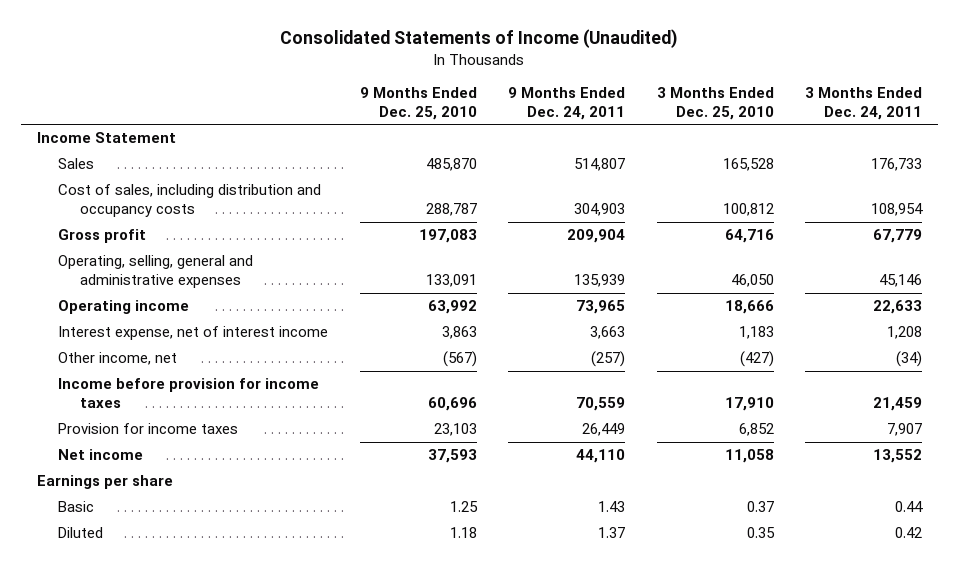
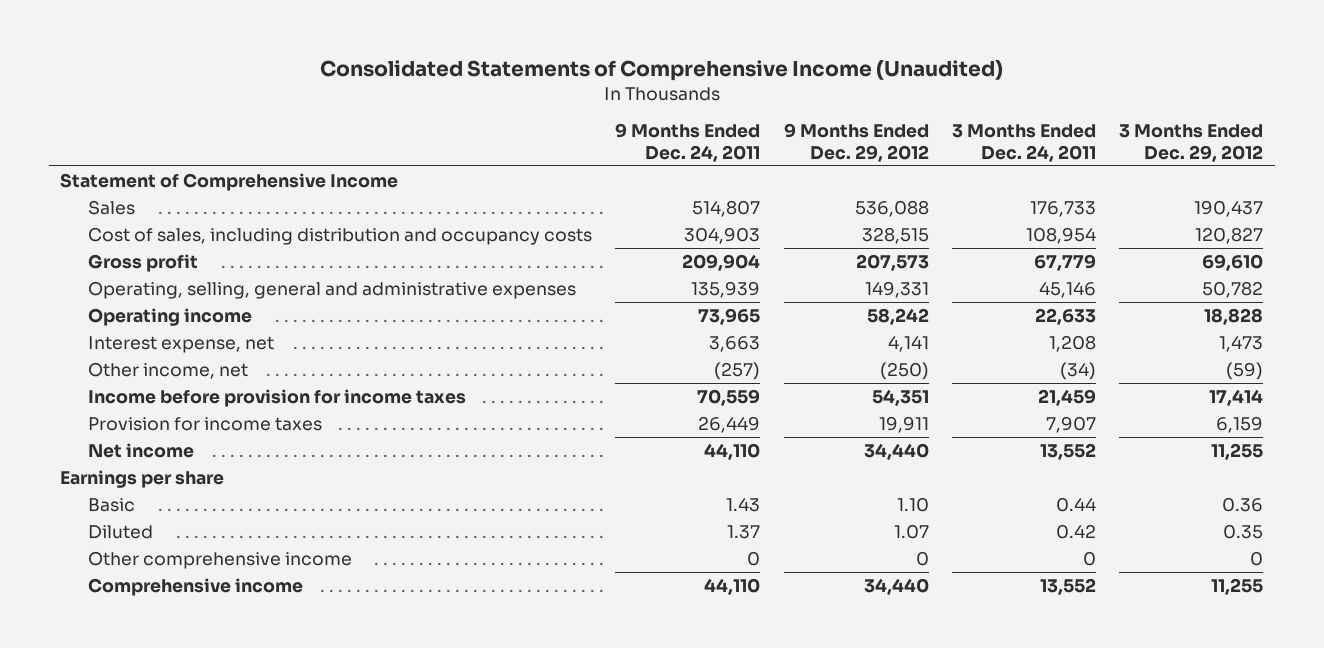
- Consolidated Statements of Income (Unaudited)
+ Consolidated Statements of Comprehensive Income (Unaudited)
- | 9 Months Ended Dec. 25, 2010 | 9 Months Ended Dec. 24, 2011 | 3 Months Ended Dec. 25, 2010 | 3 Months Ended Dec. 24, 2011
+ | 9 Months Ended Dec. 24, 2011 | 9 Months Ended Dec. 29, 2012 | 3 Months Ended Dec. 24, 2011 | 3 Months Ended Dec. 29, 2012
- Income Statement
+ Statement of Comprehensive Income
- Interest expense, net of interest income | 3,863 | 3,663 | 1,183 | 1,208
+ Interest expense, net | 3,663 | 4,141 | 1,208 | 1,473
+ Other comprehensive income | 0 | 0 | 0 | 0
+ Comprehensive income | 44,110 | 34,440 | 13,552 | 11,255

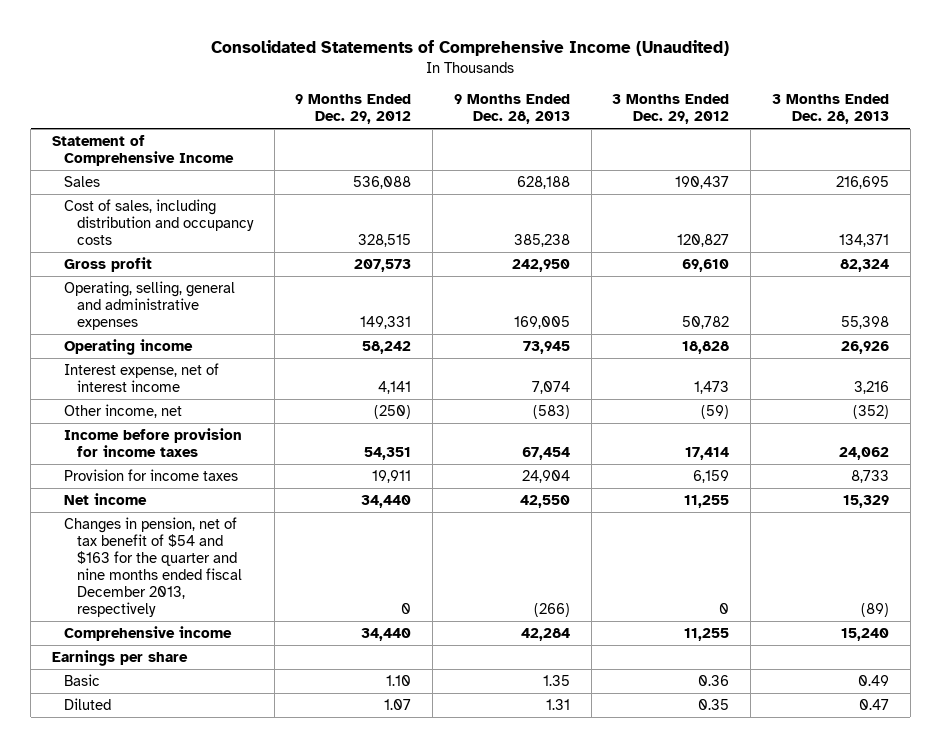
- | 9 Months Ended Dec. 24, 2011 | 9 Months Ended Dec. 29, 2012 | 3 Months Ended Dec. 24, 2011 | 3 Months Ended Dec. 29, 2012
+ | 9 Months Ended Dec. 29, 2012 | 9 Months Ended Dec. 28, 2013 | 3 Months Ended Dec. 29, 2012 | 3 Months Ended Dec. 28, 2013
- Interest expense, net | 3,663 | 4,141 | 1,208 | 1,473
+ Interest expense, net of interest income | 4,141 | 7,074 | 1,473 | 3,216
+ Changes in pension, net of tax benefit of $54 and $163 for the quarter and nine months ended fiscal December 2013, respectively | 0 | (266) | 0 | (89)
moved up: Comprehensive income | 34,440 | 42,284 | 11,255 | 15,240
- Other comprehensive income | 0 | 0 | 0 | 0

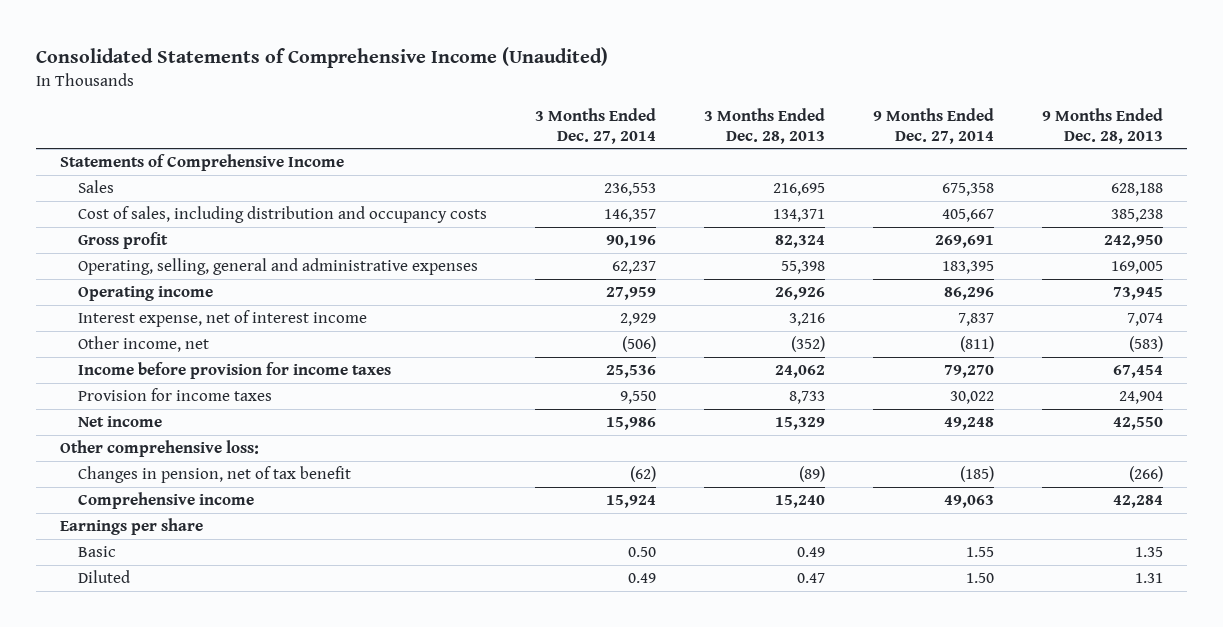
- | 9 Months Ended Dec. 29, 2012 | 9 Months Ended Dec. 28, 2013 | 3 Months Ended Dec. 29, 2012 | 3 Months Ended Dec. 28, 2013
+ | 3 Months Ended Dec. 27, 2014 | 3 Months Ended Dec. 28, 2013 | 9 Months Ended Dec. 27, 2014 | 9 Months Ended Dec. 28, 2013
- Statement of Comprehensive Income
+ Statements of Comprehensive Income
- Changes in pension, net of tax benefit of $54 and $163 for the quarter and nine months ended fiscal December 2013, respectively | 0 | (266) | 0 | (89)
+ Other comprehensive loss:
+ Changes in pension, net of tax benefit | (62) | (89) | (185) | (266)

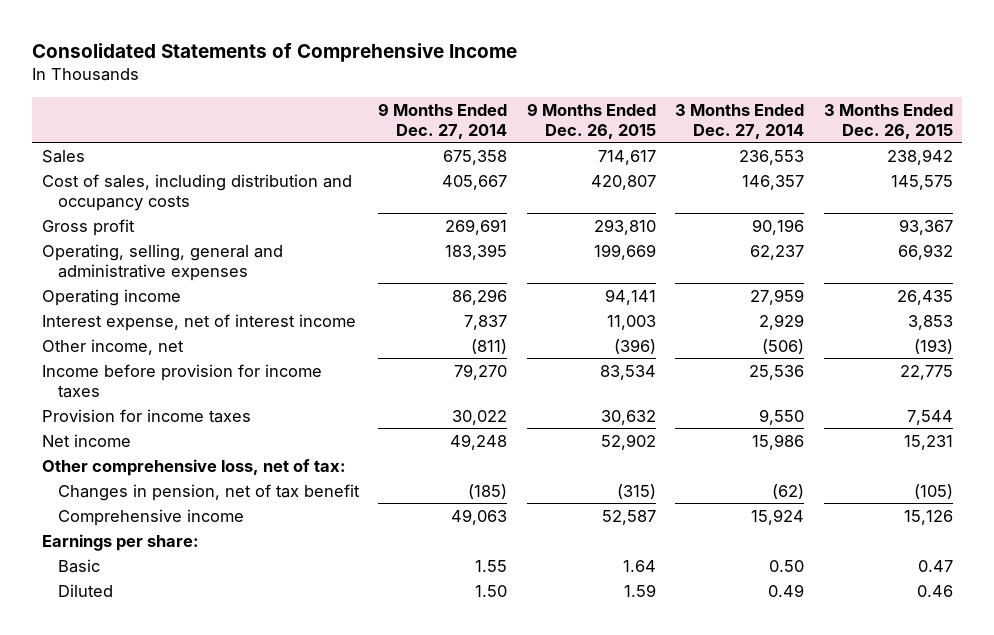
- Consolidated Statements of Comprehensive Income (Unaudited)
+ Consolidated Statements of Comprehensive Income
- | 3 Months Ended Dec. 27, 2014 | 3 Months Ended Dec. 28, 2013 | 9 Months Ended Dec. 27, 2014 | 9 Months Ended Dec. 28, 2013
+ | 9 Months Ended Dec. 27, 2014 | 9 Months Ended Dec. 26, 2015 | 3 Months Ended Dec. 27, 2014 | 3 Months Ended Dec. 26, 2015
- Statements of Comprehensive Income
- Other comprehensive loss:
+ Other comprehensive loss, net of tax:
- Earnings per share
+ Earnings per share:

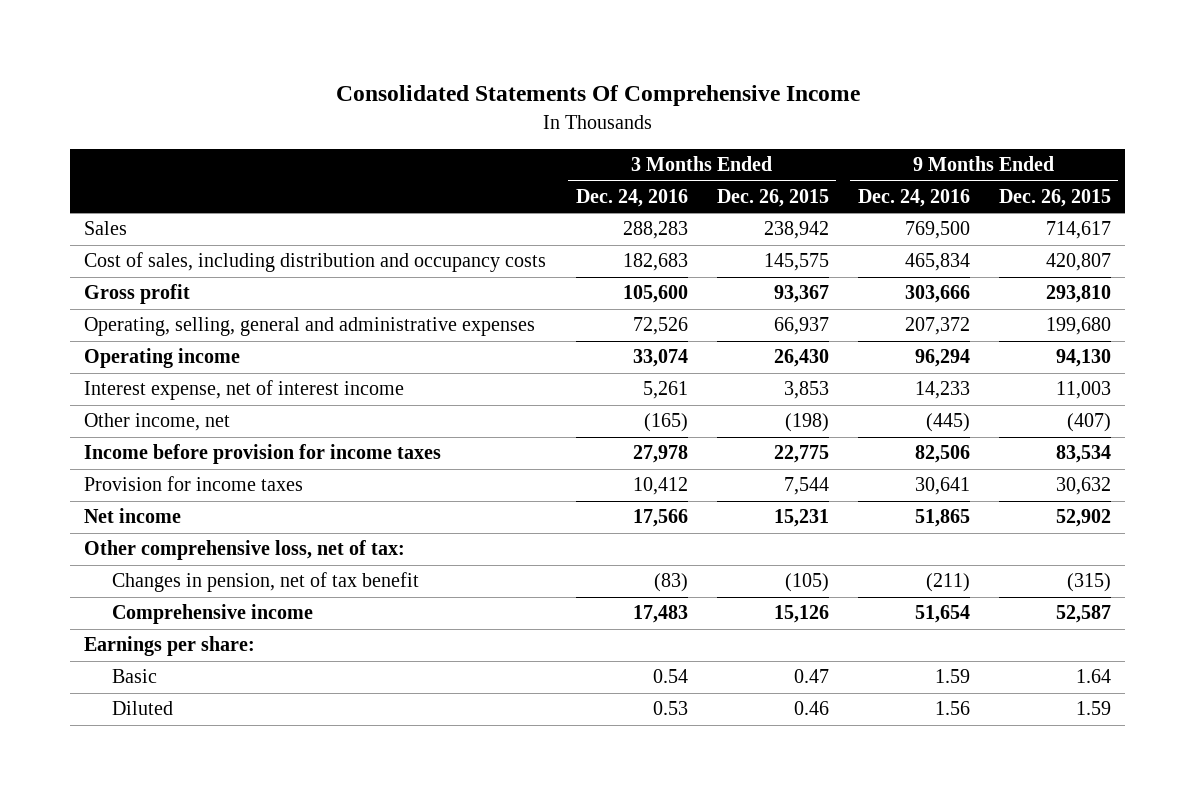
- Consolidated Statements of Comprehensive Income
+ Consolidated Statements Of Comprehensive Income
- | 9 Months Ended Dec. 27, 2014 | 9 Months Ended Dec. 26, 2015 | 3 Months Ended Dec. 27, 2014 | 3 Months Ended Dec. 26, 2015
+ | 3 Months Ended Dec. 24, 2016 | 3 Months Ended Dec. 26, 2015 | 9 Months Ended Dec. 24, 2016 | 9 Months Ended Dec. 26, 2015
- Operating, selling, general and administrative expenses | 183,395 | 199,669 | 62,237 | 66,932
- Operating income | 86,296 | 94,141 | 27,959 | 26,435
+ Operating, selling, general and administrative expenses | 72,526 | 66,937 | 207,372 | 199,680
+ Operating income | 33,074 | 26,430 | 96,294 | 94,130
- Other income, net | (811) | (396) | (506) | (193)
+ Other income, net | (165) | (198) | (445) | (407)

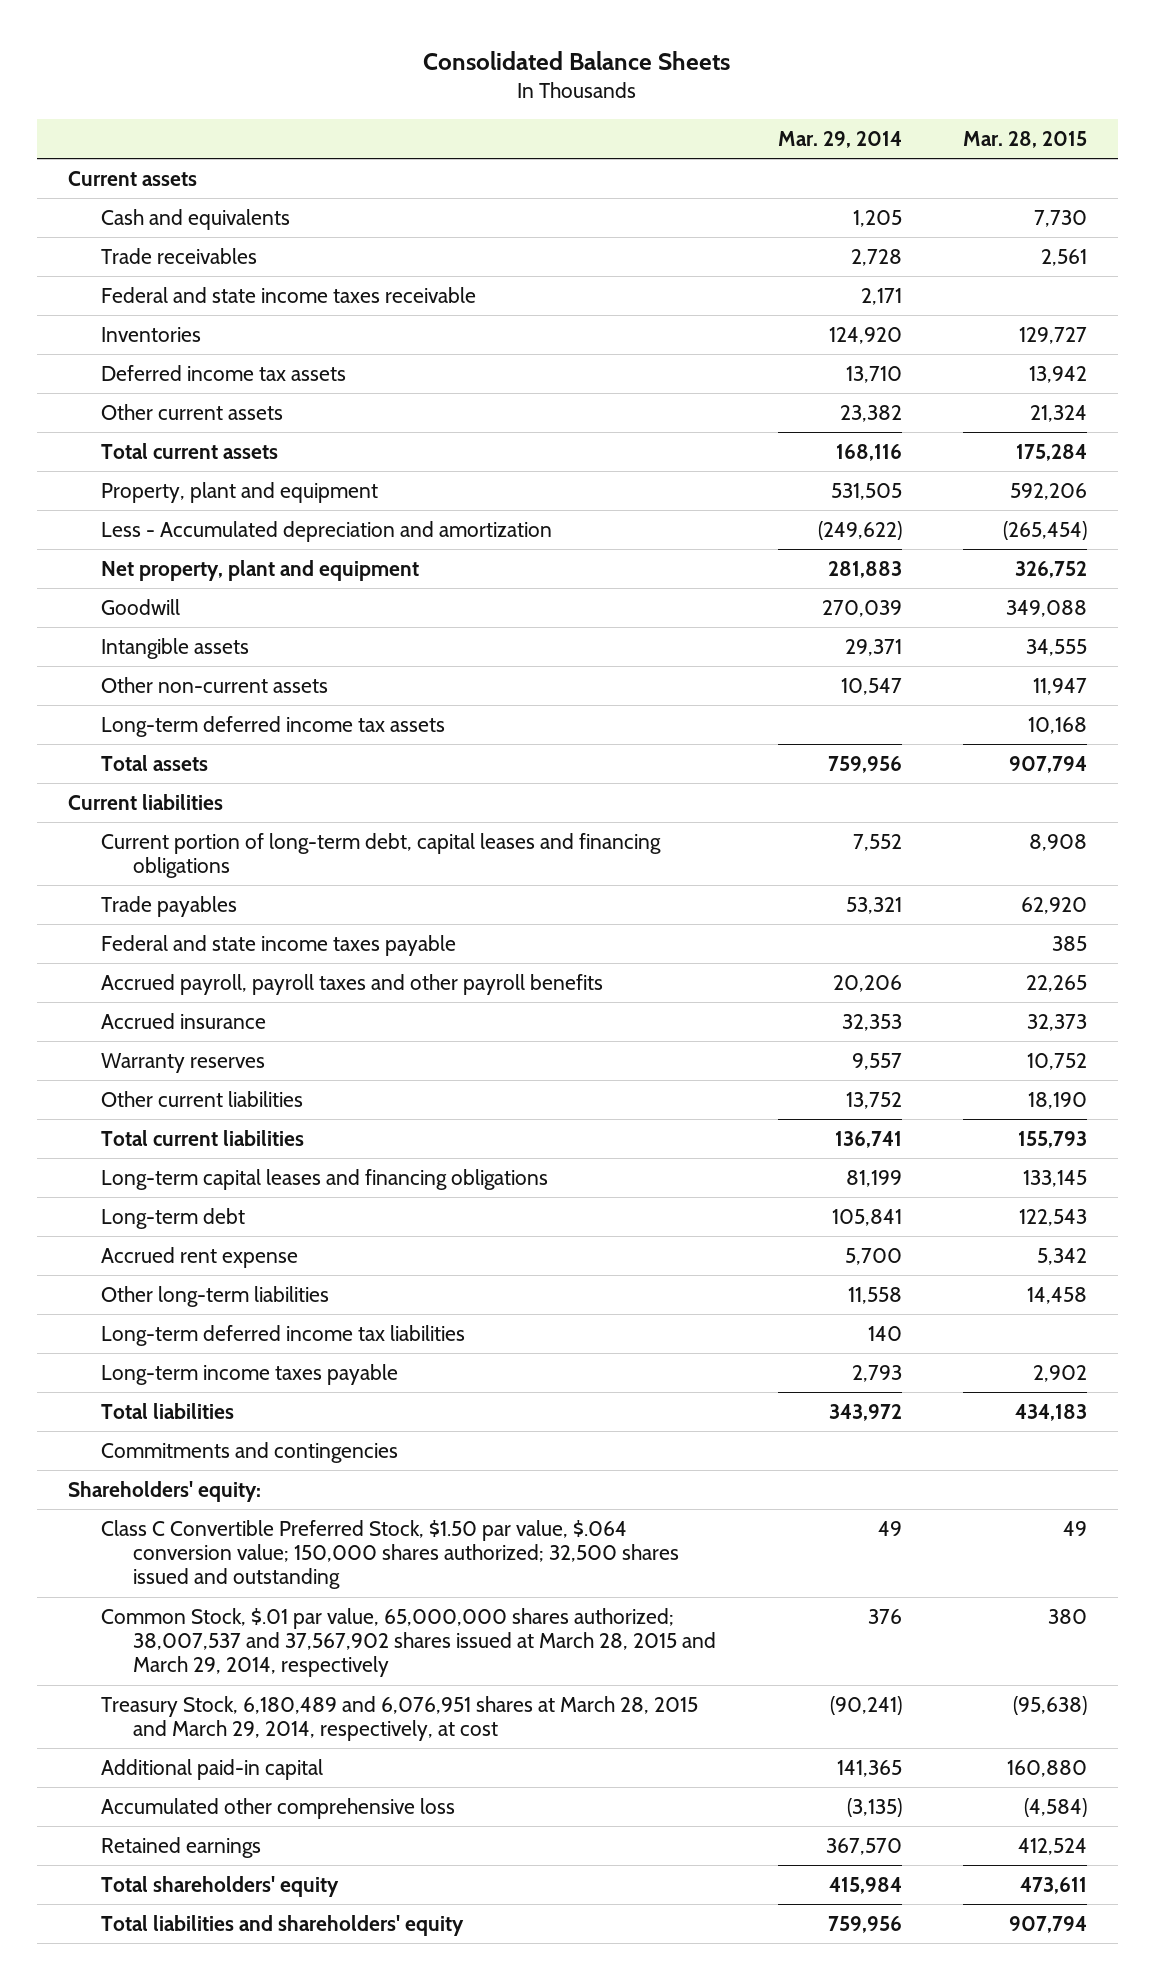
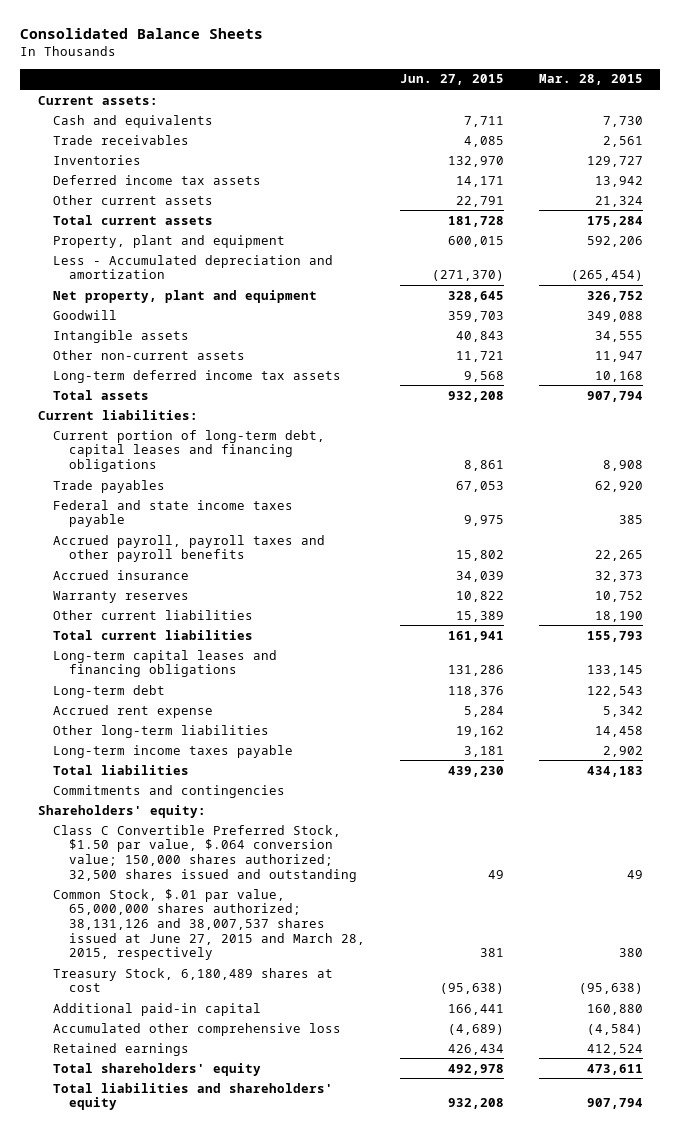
- | Mar. 29, 2014 | Mar. 28, 2015
+ | Jun. 27, 2015 | Mar. 28, 2015
- Current assets
+ Current assets:
- Federal and state income taxes receivable | 2,171 |
- Current liabilities
+ Current liabilities:
- Long-term deferred income tax liabilities | 140 |
- Common Stock, $.01 par value, 65,000,000 shares authorized; 38,007,537 and 37,567,902 shares issued at March 28, 2015 and March 29, 2014, respectively | 376 | 380
- Treasury Stock, 6,180,489 and 6,076,951 shares at March 28, 2015 and March 29, 2014, respectively, at cost | (90,241) | (95,638)
+ Common Stock, $.01 par value, 65,000,000 shares authorized; 38,131,126 and 38,007,537 shares issued at June 27, 2015 and March 28, 2015, respectively | 381 | 380
+ Treasury Stock, 6,180,489 shares at cost | (95,638) | (95,638)

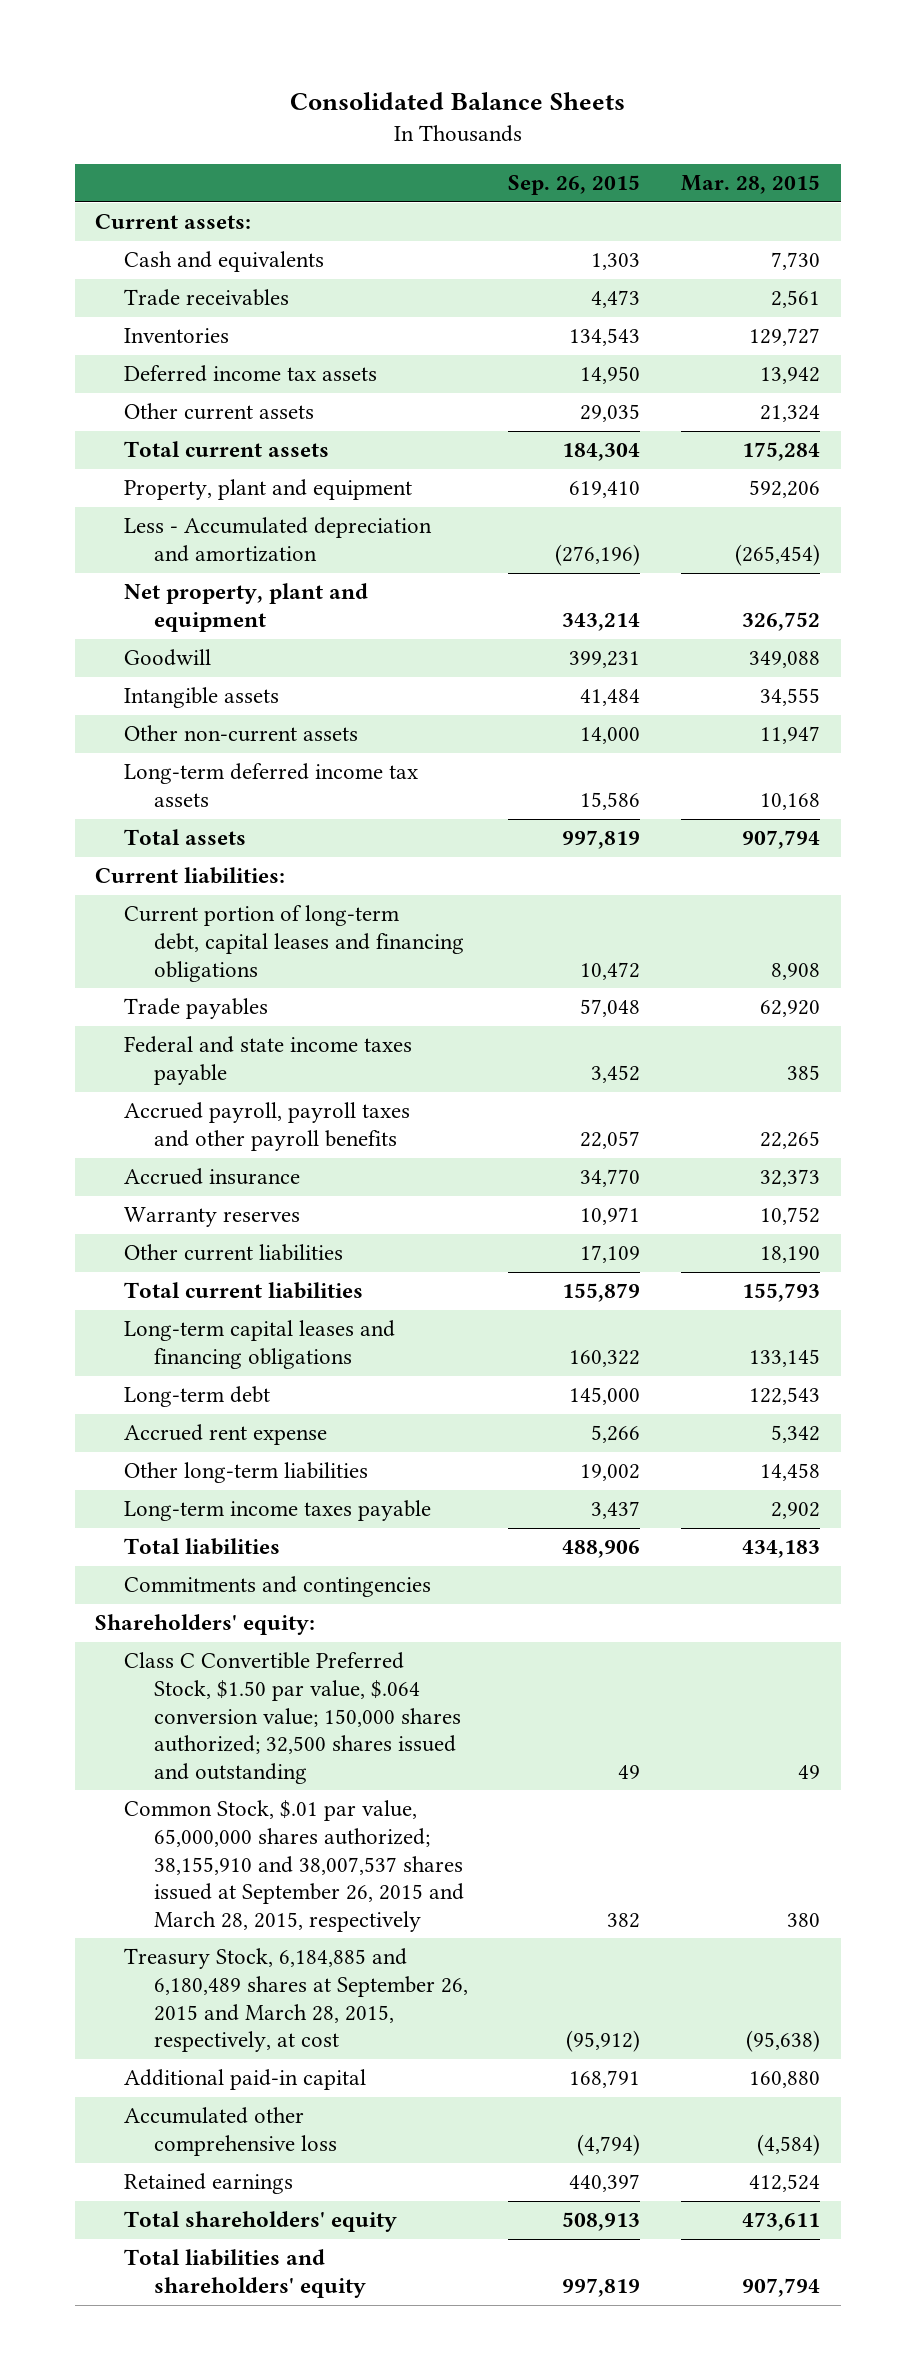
- | Jun. 27, 2015 | Mar. 28, 2015
+ | Sep. 26, 2015 | Mar. 28, 2015
- Common Stock, $.01 par value, 65,000,000 shares authorized; 38,131,126 and 38,007,537 shares issued at June 27, 2015 and March 28, 2015, respectively | 381 | 380
- Treasury Stock, 6,180,489 shares at cost | (95,638) | (95,638)
+ Common Stock, $.01 par value, 65,000,000 shares authorized; 38,155,910 and 38,007,537 shares issued at September 26, 2015 and March 28, 2015, respectively | 382 | 380
+ Treasury Stock, 6,184,885 and 6,180,489 shares at September 26, 2015 and March 28, 2015, respectively, at cost | (95,912) | (95,638)

